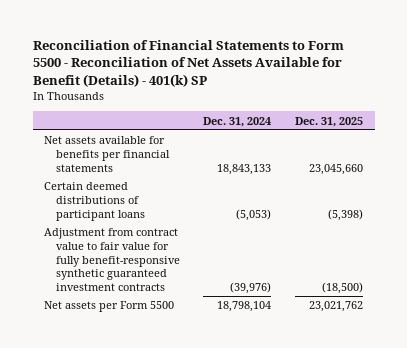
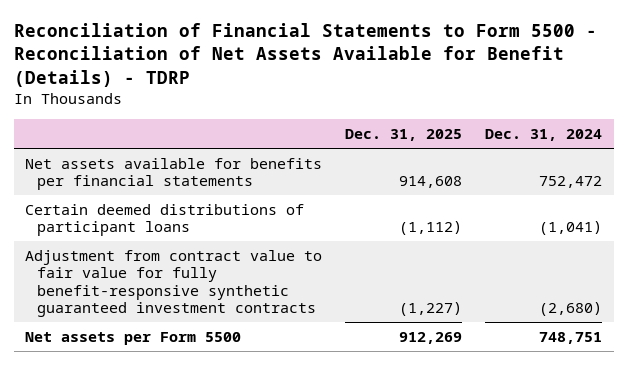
- Reconciliation of Financial Statements to Form 5500 - Reconciliation of Net Assets Available for Benefit (Details) - 401(k) SP
+ Reconciliation of Financial Statements to Form 5500 - Reconciliation of Net Assets Available for Benefit (Details) - TDRP
- | Dec. 31, 2024 | Dec. 31, 2025
+ | Dec. 31, 2025 | Dec. 31, 2024
- Net assets available for benefits per financial statements | 18,843,133 | 23,045,660
- Certain deemed distributions of participant loans | (5,053) | (5,398)
- Adjustment from contract value to fair value for fully benefit-responsive synthetic guaranteed investment contracts | (39,976) | (18,500)
- Net assets per Form 5500 | 18,798,104 | 23,021,762
+ Net assets available for benefits per financial statements | 914,608 | 752,472
+ Certain deemed distributions of participant loans | (1,112) | (1,041)
+ Adjustment from contract value to fair value for fully benefit-responsive synthetic guaranteed investment contracts | (1,227) | (2,680)
+ Net assets per Form 5500 | 912,269 | 748,751

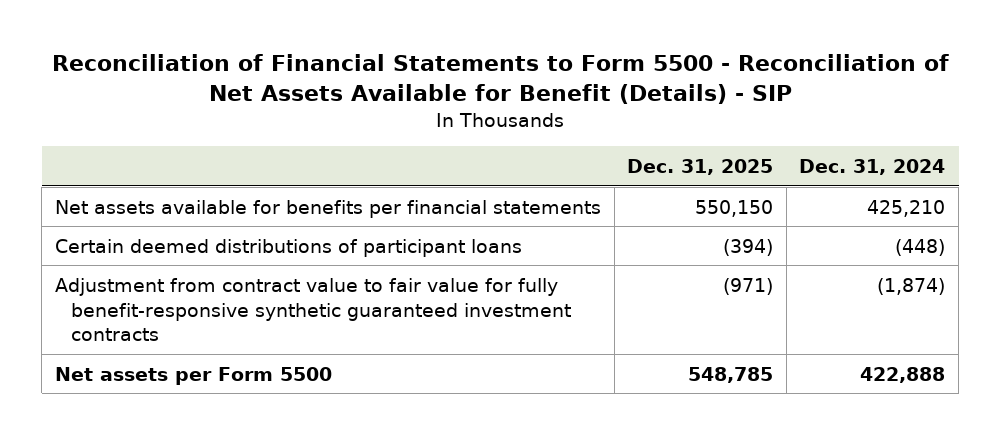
- Reconciliation of Financial Statements to Form 5500 - Reconciliation of Net Assets Available for Benefit (Details) - TDRP
+ Reconciliation of Financial Statements to Form 5500 - Reconciliation of Net Assets Available for Benefit (Details) - SIP
- Net assets available for benefits per financial statements | 914,608 | 752,472
- Certain deemed distributions of participant loans | (1,112) | (1,041)
- Adjustment from contract value to fair value for fully benefit-responsive synthetic guaranteed investment contracts | (1,227) | (2,680)
- Net assets per Form 5500 | 912,269 | 748,751
+ Net assets available for benefits per financial statements | 550,150 | 425,210
+ Certain deemed distributions of participant loans | (394) | (448)
+ Adjustment from contract value to fair value for fully benefit-responsive synthetic guaranteed investment contracts | (971) | (1,874)
+ Net assets per Form 5500 | 548,785 | 422,888

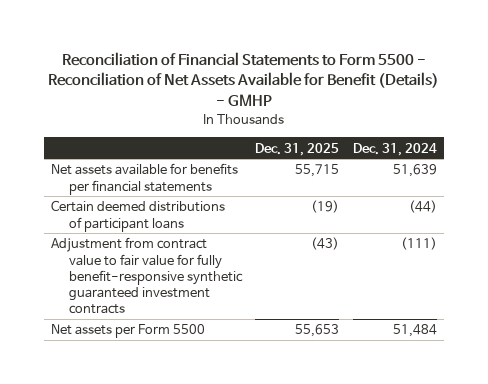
- Reconciliation of Financial Statements to Form 5500 - Reconciliation of Net Assets Available for Benefit (Details) - SIP
+ Reconciliation of Financial Statements to Form 5500 - Reconciliation of Net Assets Available for Benefit (Details) - GMHP
- Net assets available for benefits per financial statements | 550,150 | 425,210
- Certain deemed distributions of participant loans | (394) | (448)
- Adjustment from contract value to fair value for fully benefit-responsive synthetic guaranteed investment contracts | (971) | (1,874)
- Net assets per Form 5500 | 548,785 | 422,888
+ Net assets available for benefits per financial statements | 55,715 | 51,639
+ Certain deemed distributions of participant loans | (19) | (44)
+ Adjustment from contract value to fair value for fully benefit-responsive synthetic guaranteed investment contracts | (43) | (111)
+ Net assets per Form 5500 | 55,653 | 51,484

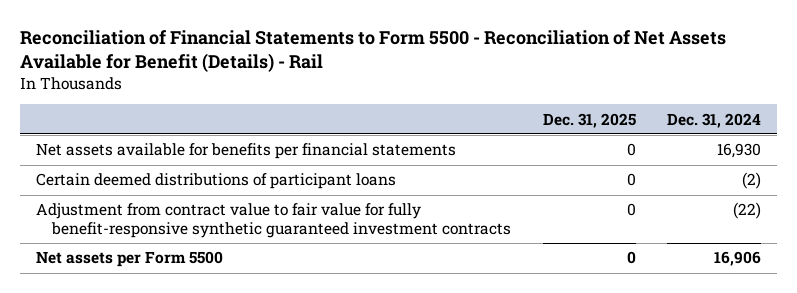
- Reconciliation of Financial Statements to Form 5500 - Reconciliation of Net Assets Available for Benefit (Details) - GMHP
+ Reconciliation of Financial Statements to Form 5500 - Reconciliation of Net Assets Available for Benefit (Details) - Rail
- Net assets available for benefits per financial statements | 55,715 | 51,639
- Certain deemed distributions of participant loans | (19) | (44)
- Adjustment from contract value to fair value for fully benefit-responsive synthetic guaranteed investment contracts | (43) | (111)
- Net assets per Form 5500 | 55,653 | 51,484
+ Net assets available for benefits per financial statements | 0 | 16,930
+ Certain deemed distributions of participant loans | 0 | (2)
+ Adjustment from contract value to fair value for fully benefit-responsive synthetic guaranteed investment contracts | 0 | (22)
+ Net assets per Form 5500 | 0 | 16,906

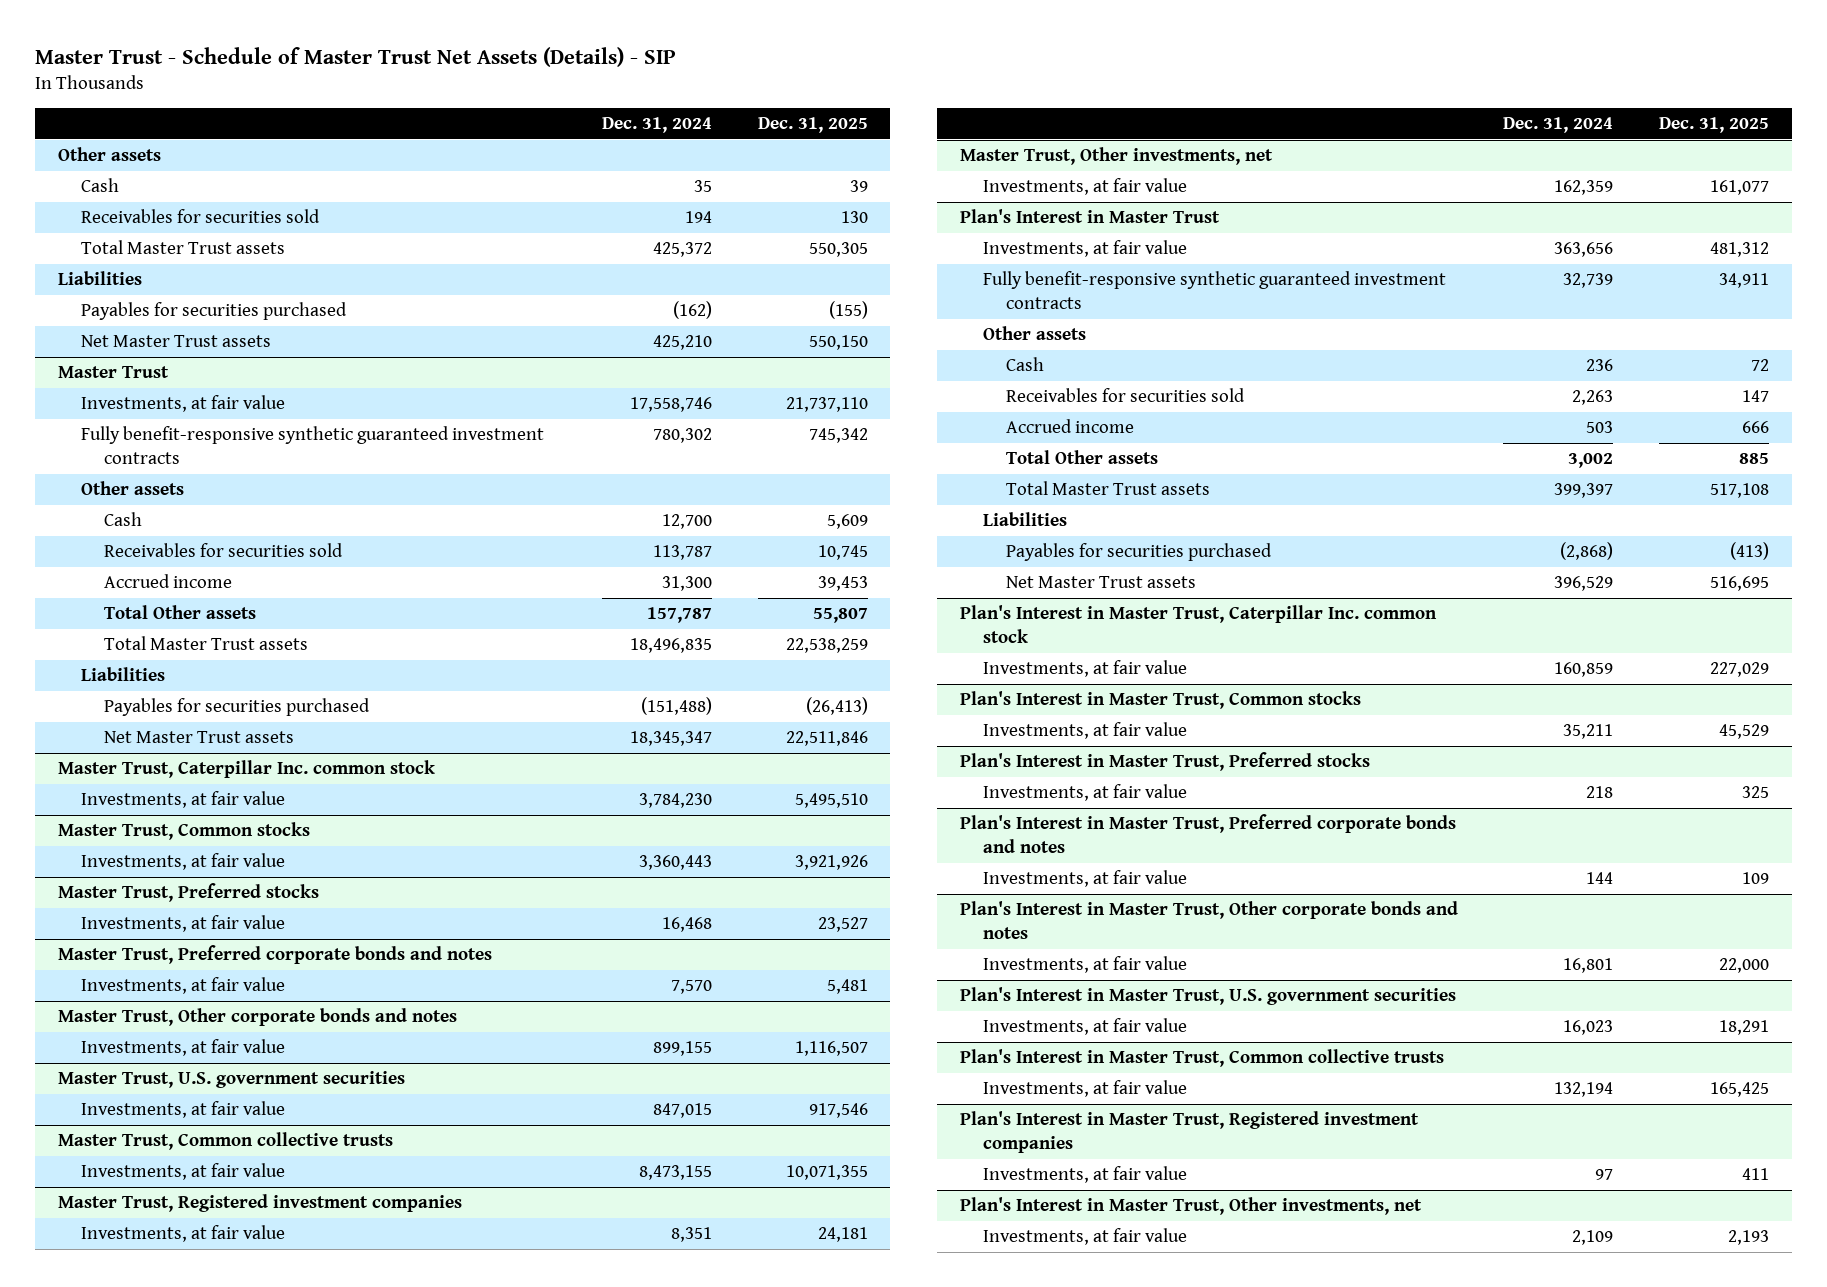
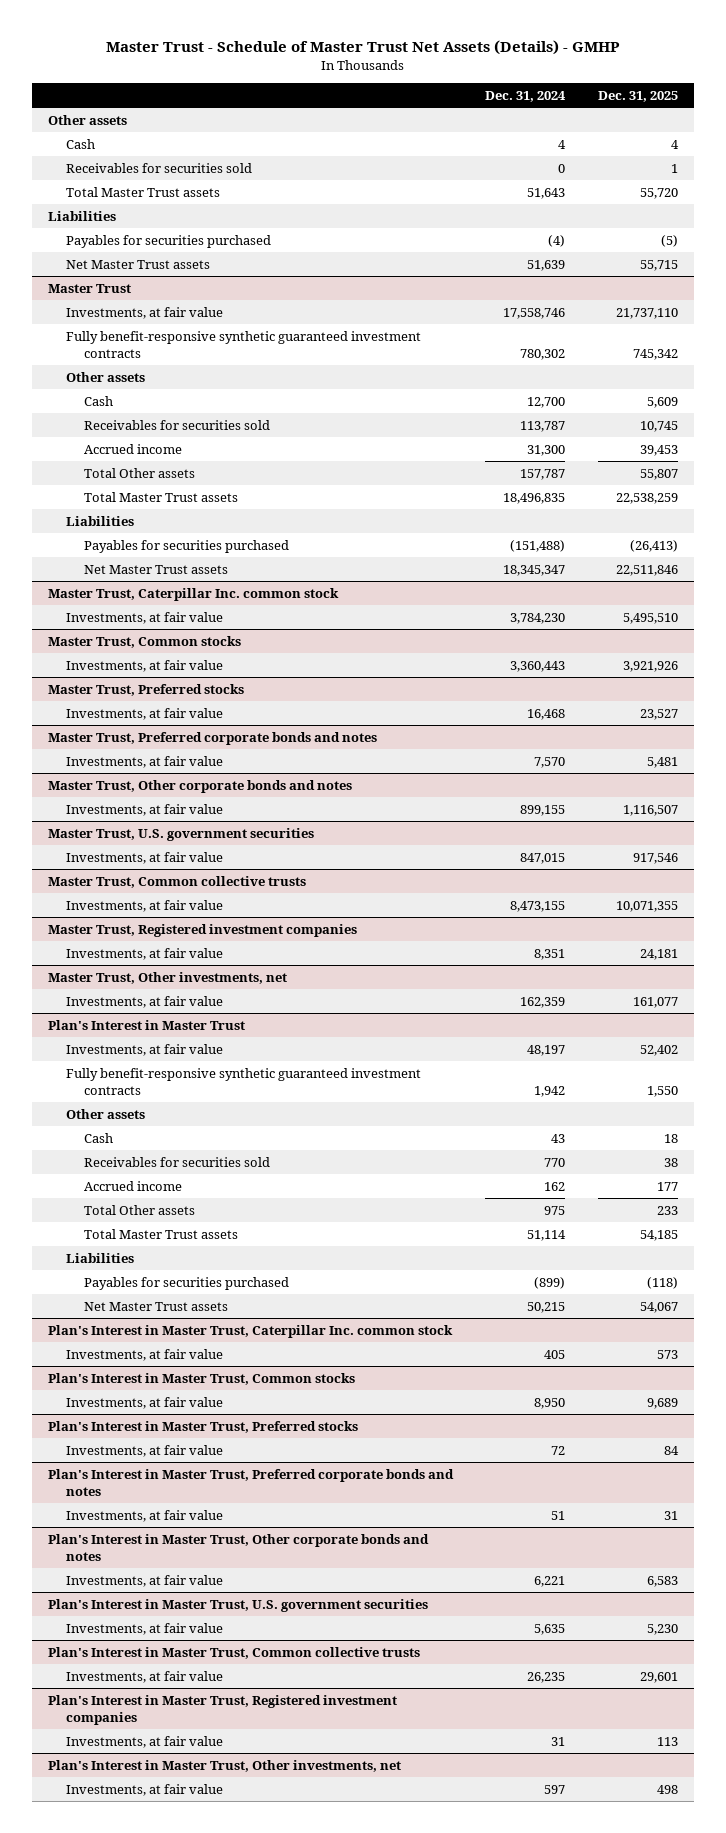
- Master Trust - Schedule of Master Trust Net Assets (Details) - SIP
+ Master Trust - Schedule of Master Trust Net Assets (Details) - GMHP
- Cash | 35 | 39
- Receivables for securities sold | 194 | 130
- Total Master Trust assets | 425,372 | 550,305
+ Cash | 4 | 4
+ Receivables for securities sold | 0 | 1
+ Total Master Trust assets | 51,643 | 55,720
- Payables for securities purchased | (162) | (155)
- Net Master Trust assets | 425,210 | 550,150
+ Payables for securities purchased | (4) | (5)
+ Net Master Trust assets | 51,639 | 55,715
@ Plan's Interest in Master Trust
- Investments, at fair value | 363,656 | 481,312
- Fully benefit-responsive synthetic guaranteed investment contracts | 32,739 | 34,911
+ Investments, at fair value | 48,197 | 52,402
+ Fully benefit-responsive synthetic guaranteed investment contracts | 1,942 | 1,550
- Cash | 236 | 72
- Receivables for securities sold | 2,263 | 147
- Accrued income | 503 | 666
- Total Other assets | 3,002 | 885
- Total Master Trust assets | 399,397 | 517,108
+ Cash | 43 | 18
+ Receivables for securities sold | 770 | 38
+ Accrued income | 162 | 177
+ Total Other assets | 975 | 233
+ Total Master Trust assets | 51,114 | 54,185
- Payables for securities purchased | (2,868) | (413)
- Net Master Trust assets | 396,529 | 516,695
+ Payables for securities purchased | (899) | (118)
+ Net Master Trust assets | 50,215 | 54,067
@ Plan's Interest in Master Trust, Caterpillar Inc. common stock
- Investments, at fair value | 160,859 | 227,029
+ Investments, at fair value | 405 | 573
@ Plan's Interest in Master Trust, Common stocks
- Investments, at fair value | 35,211 | 45,529
+ Investments, at fair value | 8,950 | 9,689
@ Plan's Interest in Master Trust, Preferred stocks
- Investments, at fair value | 218 | 325
+ Investments, at fair value | 72 | 84
@ Plan's Interest in Master Trust, Preferred corporate bonds and notes
- Investments, at fair value | 144 | 109
+ Investments, at fair value | 51 | 31
@ Plan's Interest in Master Trust, Other corporate bonds and notes
- Investments, at fair value | 16,801 | 22,000
+ Investments, at fair value | 6,221 | 6,583
@ Plan's Interest in Master Trust, U.S. government securities
- Investments, at fair value | 16,023 | 18,291
+ Investments, at fair value | 5,635 | 5,230
@ Plan's Interest in Master Trust, Common collective trusts
- Investments, at fair value | 132,194 | 165,425
+ Investments, at fair value | 26,235 | 29,601
@ Plan's Interest in Master Trust, Registered investment companies
- Investments, at fair value | 97 | 411
+ Investments, at fair value | 31 | 113
@ Plan's Interest in Master Trust, Other investments, net
- Investments, at fair value | 2,109 | 2,193
+ Investments, at fair value | 597 | 498

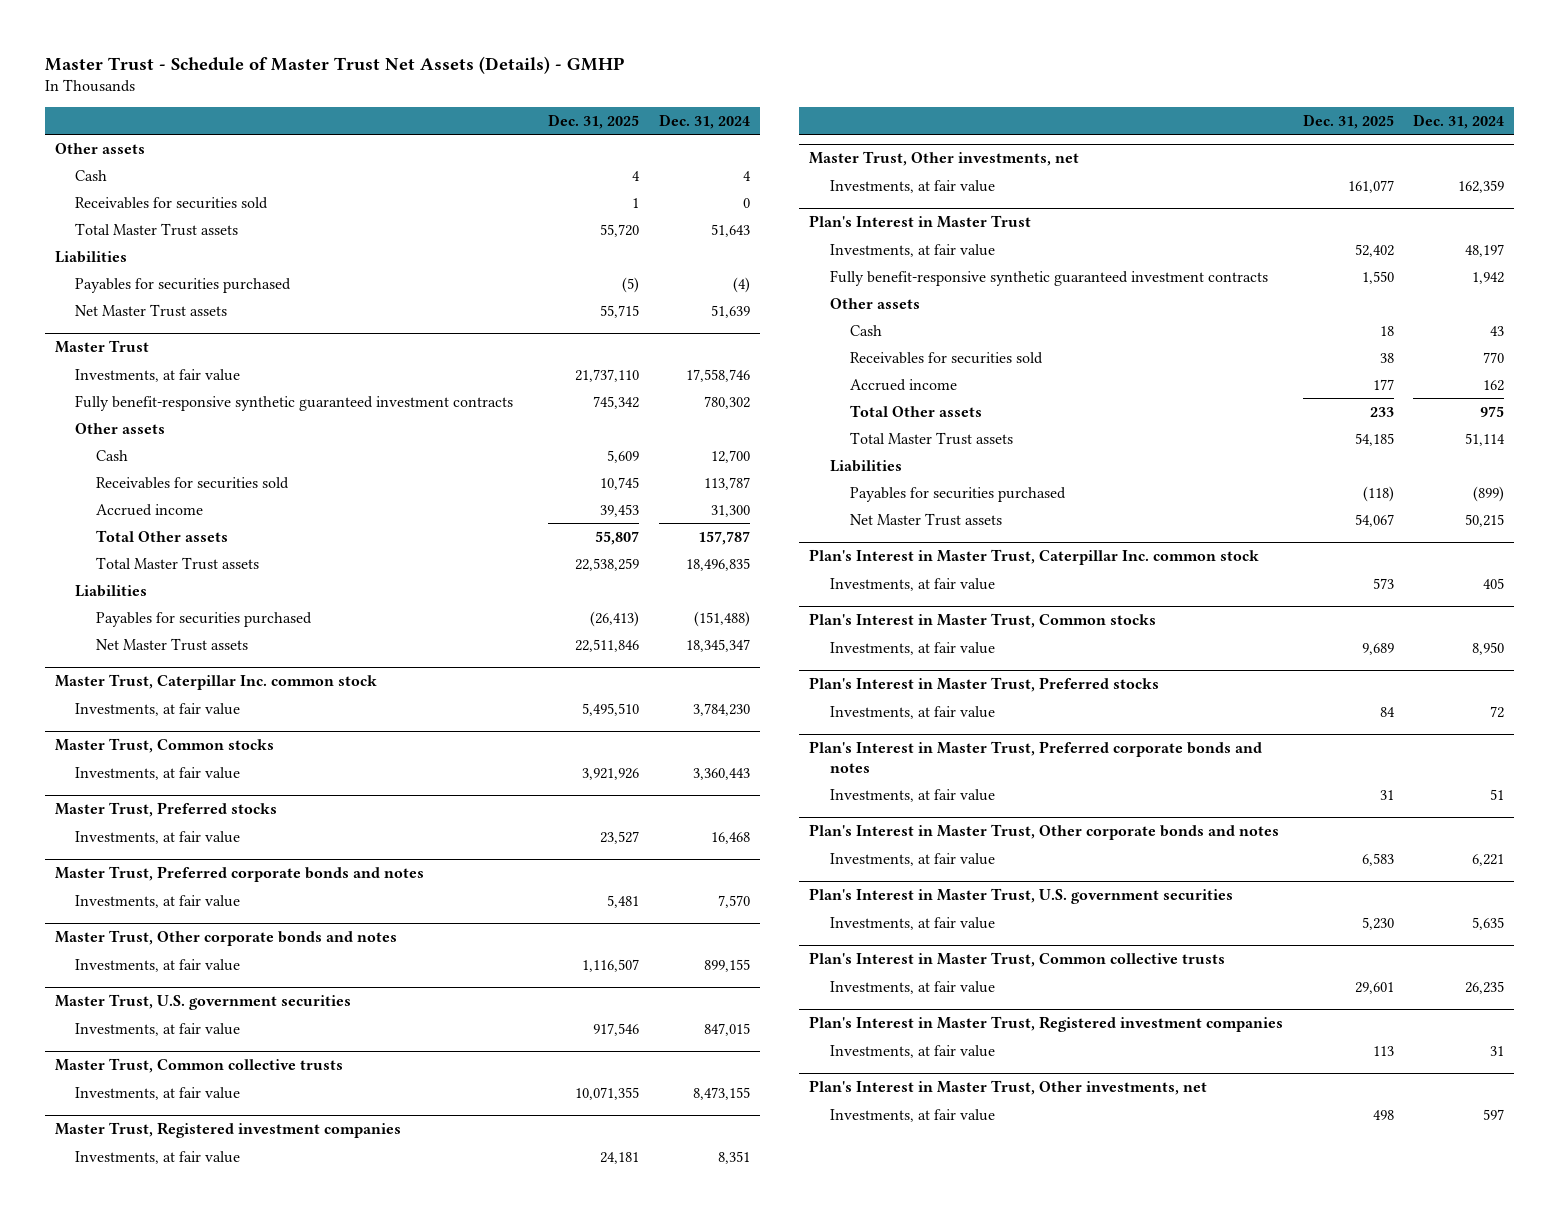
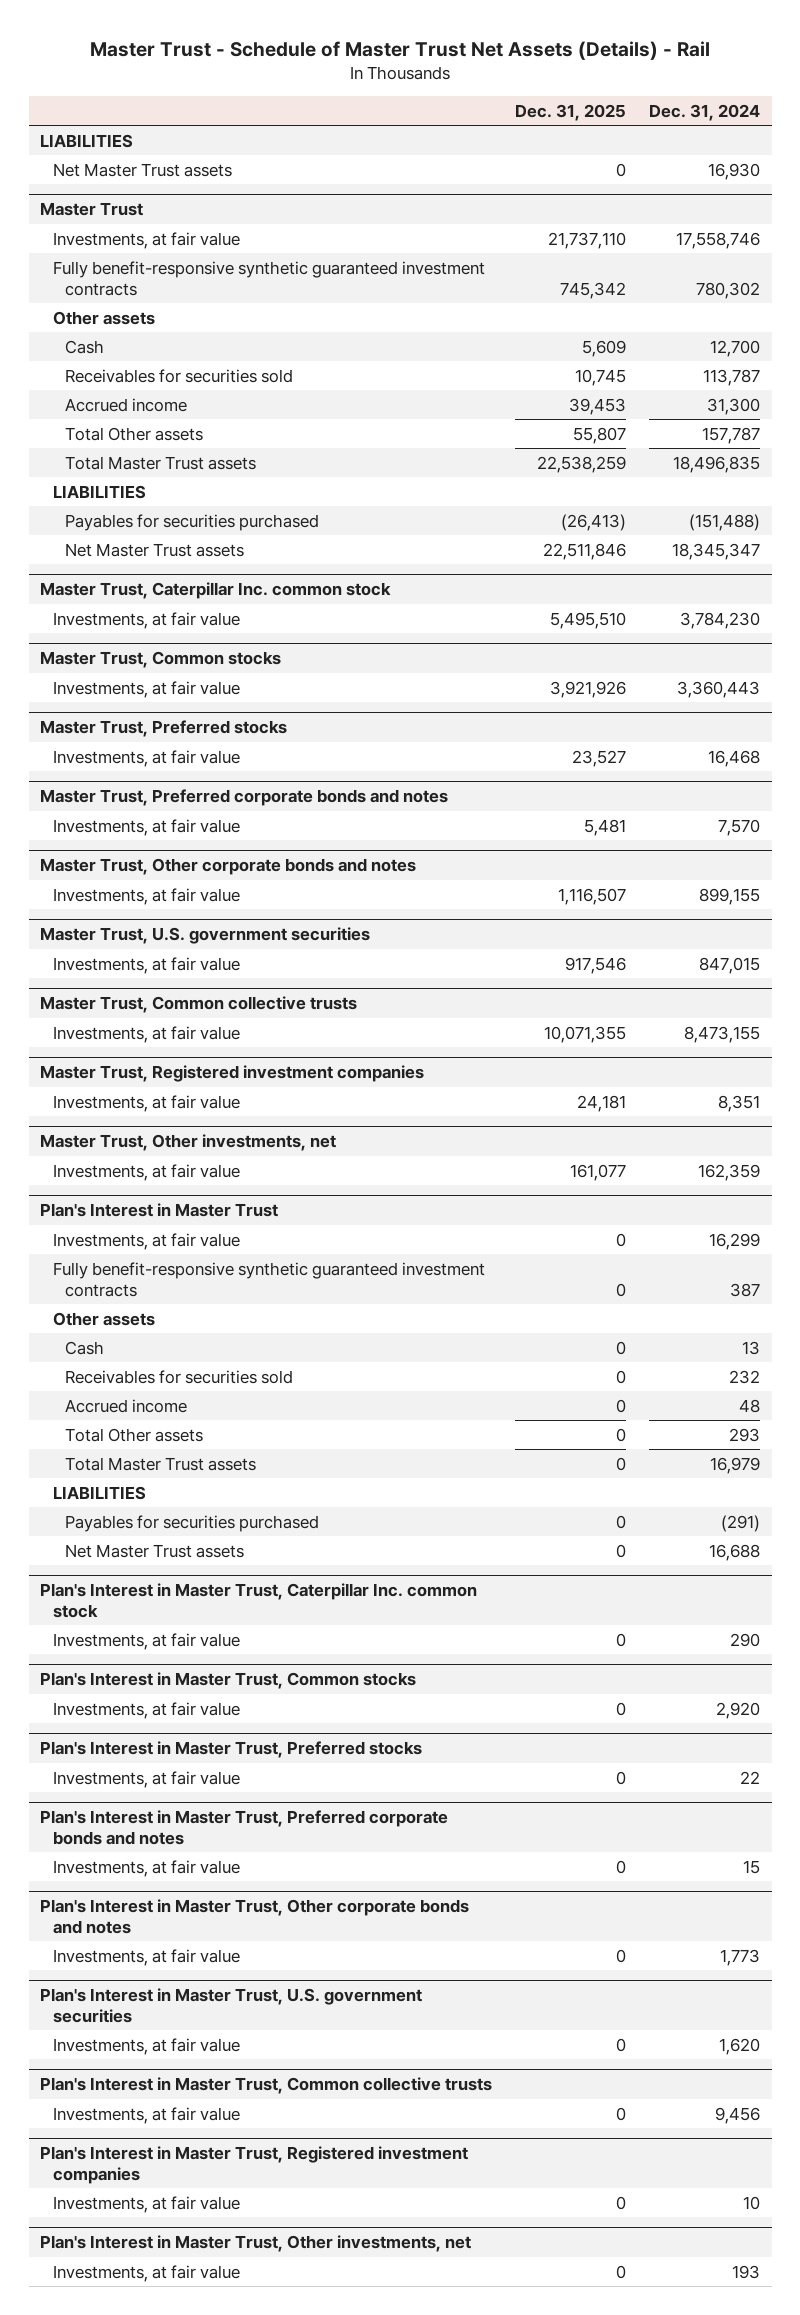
- Master Trust - Schedule of Master Trust Net Assets (Details) - GMHP
+ Master Trust - Schedule of Master Trust Net Assets (Details) - Rail
- Other assets
- Cash | 4 | 4
- Receivables for securities sold | 1 | 0
- Total Master Trust assets | 55,720 | 51,643
- Liabilities
- Payables for securities purchased | (5) | (4)
- Net Master Trust assets | 55,715 | 51,639
+ LIABILITIES
+ Net Master Trust assets | 0 | 16,930
@ Master Trust
- Liabilities
+ LIABILITIES
@ Plan's Interest in Master Trust
- Investments, at fair value | 52,402 | 48,197
- Fully benefit-responsive synthetic guaranteed investment contracts | 1,550 | 1,942
+ Investments, at fair value | 0 | 16,299
+ Fully benefit-responsive synthetic guaranteed investment contracts | 0 | 387
- Cash | 18 | 43
- Receivables for securities sold | 38 | 770
- Accrued income | 177 | 162
- Total Other assets | 233 | 975
- Total Master Trust assets | 54,185 | 51,114
- Liabilities
- Payables for securities purchased | (118) | (899)
- Net Master Trust assets | 54,067 | 50,215
+ Cash | 0 | 13
+ Receivables for securities sold | 0 | 232
+ Accrued income | 0 | 48
+ Total Other assets | 0 | 293
+ Total Master Trust assets | 0 | 16,979
+ LIABILITIES
+ Payables for securities purchased | 0 | (291)
+ Net Master Trust assets | 0 | 16,688
@ Plan's Interest in Master Trust, Caterpillar Inc. common stock
- Investments, at fair value | 573 | 405
+ Investments, at fair value | 0 | 290
@ Plan's Interest in Master Trust, Common stocks
- Investments, at fair value | 9,689 | 8,950
+ Investments, at fair value | 0 | 2,920
@ Plan's Interest in Master Trust, Preferred stocks
- Investments, at fair value | 84 | 72
+ Investments, at fair value | 0 | 22
@ Plan's Interest in Master Trust, Preferred corporate bonds and notes
- Investments, at fair value | 31 | 51
+ Investments, at fair value | 0 | 15
@ Plan's Interest in Master Trust, Other corporate bonds and notes
- Investments, at fair value | 6,583 | 6,221
+ Investments, at fair value | 0 | 1,773
@ Plan's Interest in Master Trust, U.S. government securities
- Investments, at fair value | 5,230 | 5,635
+ Investments, at fair value | 0 | 1,620
@ Plan's Interest in Master Trust, Common collective trusts
- Investments, at fair value | 29,601 | 26,235
+ Investments, at fair value | 0 | 9,456
@ Plan's Interest in Master Trust, Registered investment companies
- Investments, at fair value | 113 | 31
+ Investments, at fair value | 0 | 10
@ Plan's Interest in Master Trust, Other investments, net
- Investments, at fair value | 498 | 597
+ Investments, at fair value | 0 | 193

